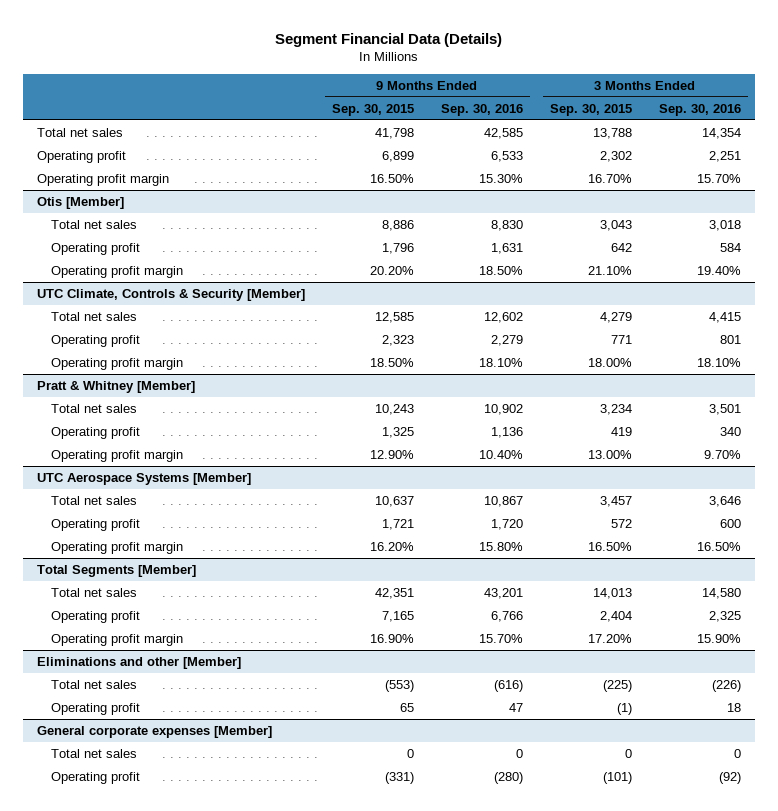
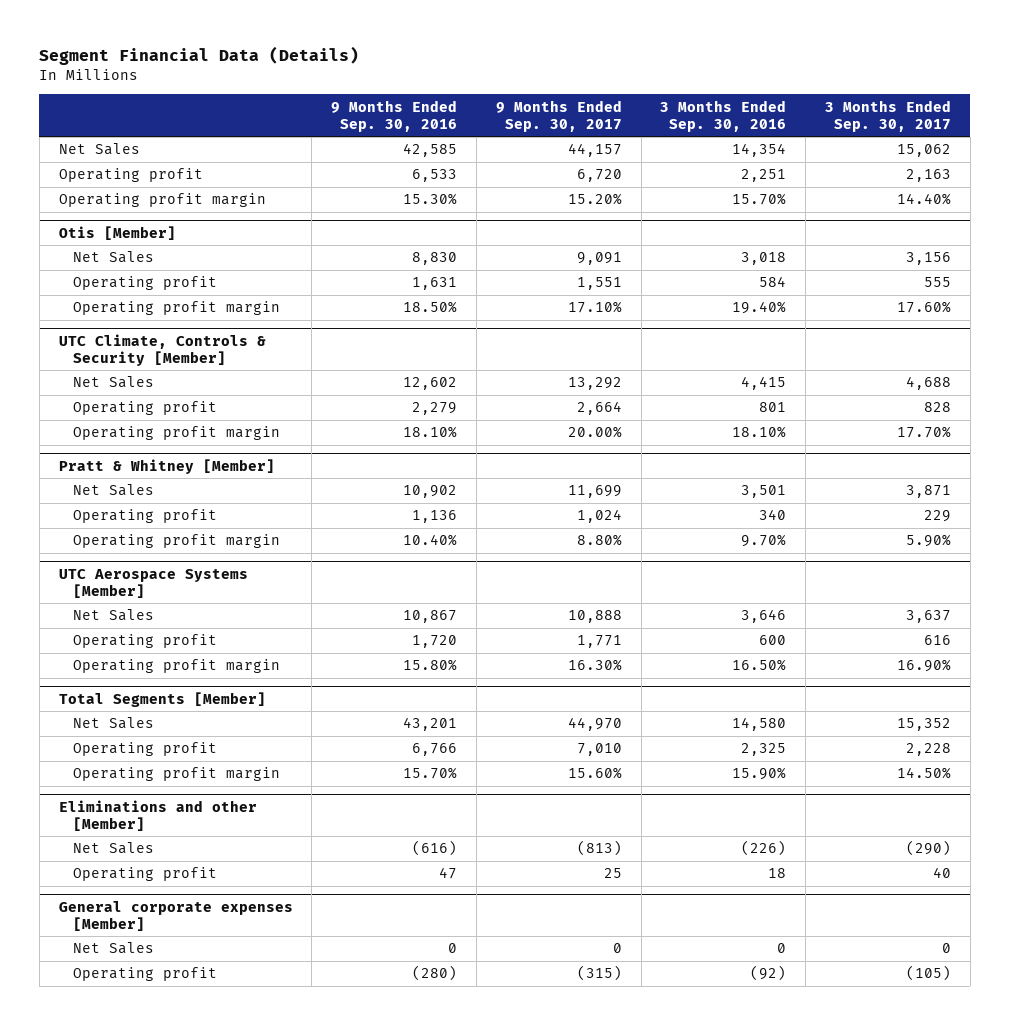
- | 9 Months Ended Sep. 30, 2015 | 9 Months Ended Sep. 30, 2016 | 3 Months Ended Sep. 30, 2015 | 3 Months Ended Sep. 30, 2016
+ | 9 Months Ended Sep. 30, 2016 | 9 Months Ended Sep. 30, 2017 | 3 Months Ended Sep. 30, 2016 | 3 Months Ended Sep. 30, 2017
- Total net sales | 41,798 | 42,585 | 13,788 | 14,354
+ Net Sales | 42,585 | 44,157 | 14,354 | 15,062
@ Otis [Member]
- Total net sales | 8,886 | 8,830 | 3,043 | 3,018
+ Net Sales | 8,830 | 9,091 | 3,018 | 3,156
@ UTC Climate, Controls & Security [Member]
- Total net sales | 12,585 | 12,602 | 4,279 | 4,415
+ Net Sales | 12,602 | 13,292 | 4,415 | 4,688
@ Pratt & Whitney [Member]
- Total net sales | 10,243 | 10,902 | 3,234 | 3,501
+ Net Sales | 10,902 | 11,699 | 3,501 | 3,871
@ UTC Aerospace Systems [Member]
- Total net sales | 10,637 | 10,867 | 3,457 | 3,646
+ Net Sales | 10,867 | 10,888 | 3,646 | 3,637
@ Total Segments [Member]
- Total net sales | 42,351 | 43,201 | 14,013 | 14,580
+ Net Sales | 43,201 | 44,970 | 14,580 | 15,352
@ Eliminations and other [Member]
- Total net sales | (553) | (616) | (225) | (226)
+ Net Sales | (616) | (813) | (226) | (290)
@ General corporate expenses [Member]
- Total net sales | 0 | 0 | 0 | 0
+ Net Sales | 0 | 0 | 0 | 0

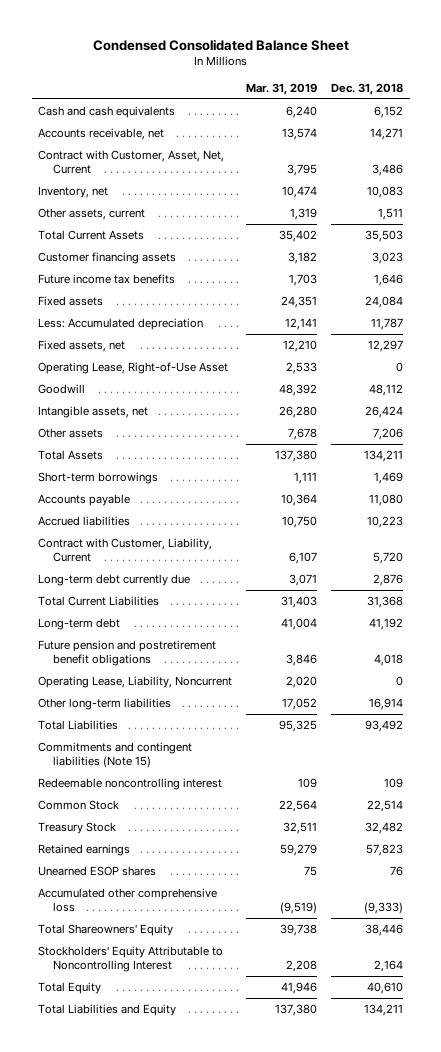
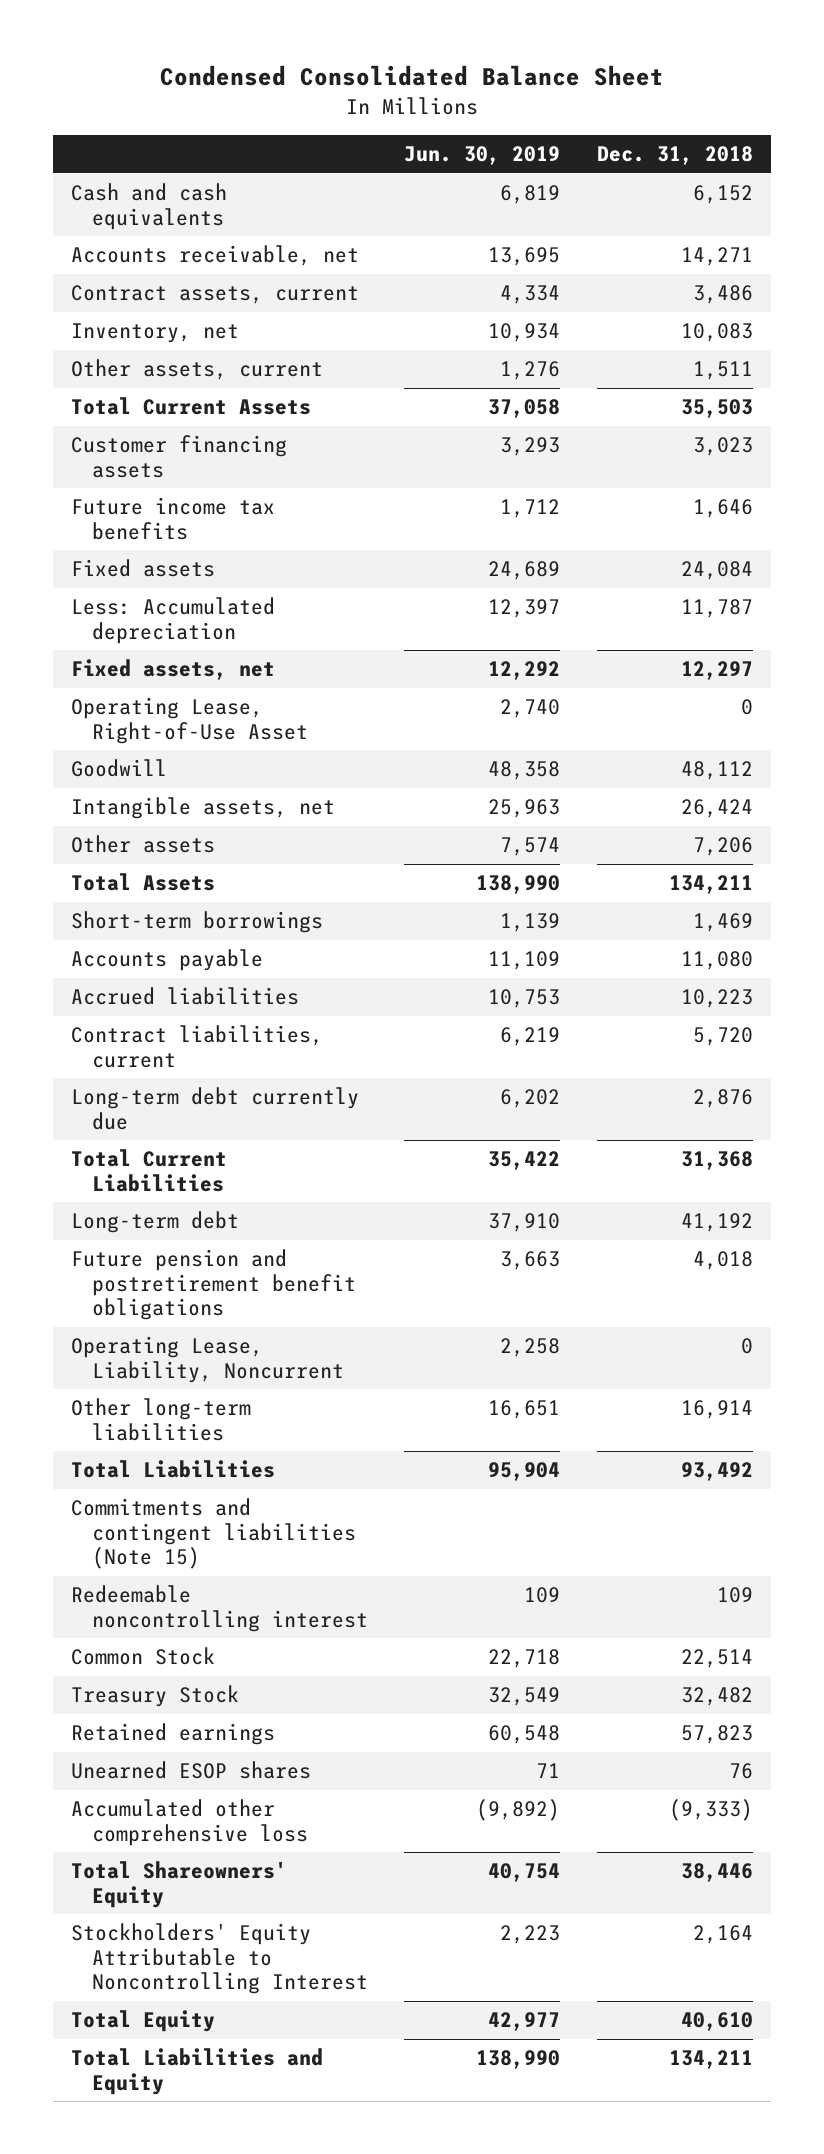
- | Mar. 31, 2019 | Dec. 31, 2018
+ | Jun. 30, 2019 | Dec. 31, 2018
- Contract with Customer, Asset, Net, Current | 3,795 | 3,486
+ Contract assets, current | 4,334 | 3,486
- Contract with Customer, Liability, Current | 6,107 | 5,720
+ Contract liabilities, current | 6,219 | 5,720

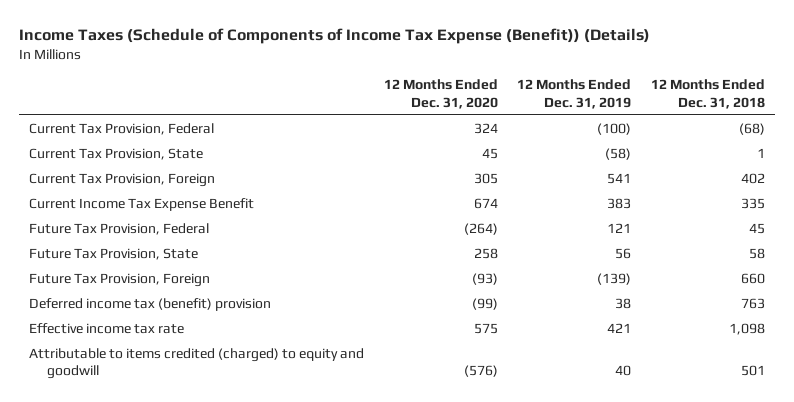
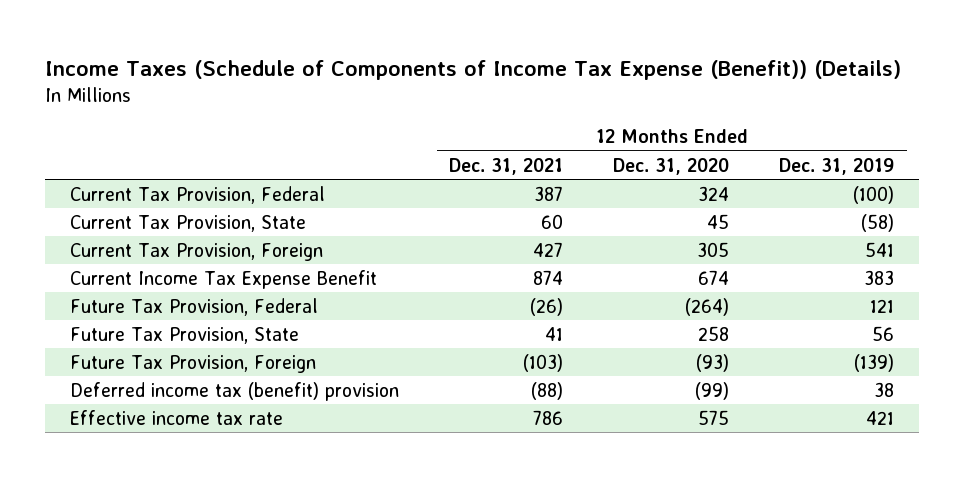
- | 12 Months Ended Dec. 31, 2020 | 12 Months Ended Dec. 31, 2019 | 12 Months Ended Dec. 31, 2018
+ | 12 Months Ended Dec. 31, 2021 | 12 Months Ended Dec. 31, 2020 | 12 Months Ended Dec. 31, 2019
- Attributable to items credited (charged) to equity and goodwill | (576) | 40 | 501

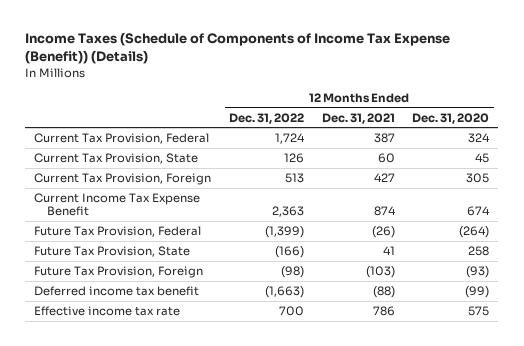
- | 12 Months Ended Dec. 31, 2021 | 12 Months Ended Dec. 31, 2020 | 12 Months Ended Dec. 31, 2019
+ | 12 Months Ended Dec. 31, 2022 | 12 Months Ended Dec. 31, 2021 | 12 Months Ended Dec. 31, 2020
- Deferred income tax (benefit) provision | (88) | (99) | 38
+ Deferred income tax benefit | (1,663) | (88) | (99)

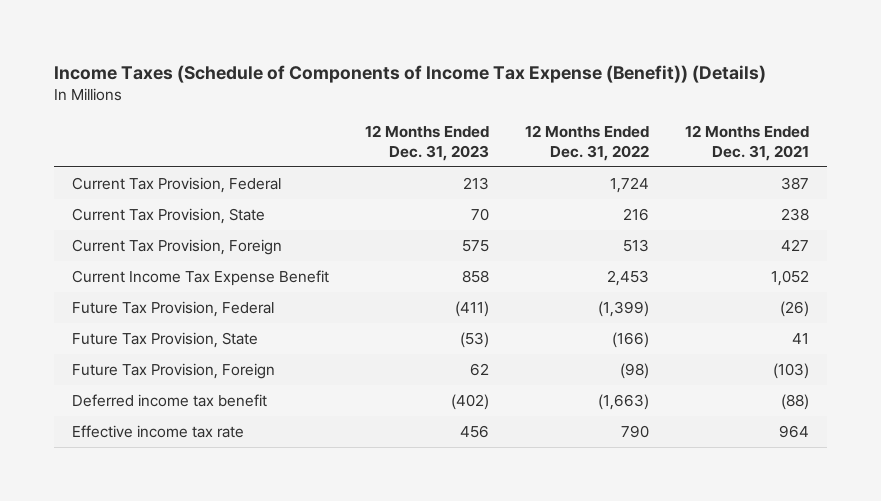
- | 12 Months Ended Dec. 31, 2022 | 12 Months Ended Dec. 31, 2021 | 12 Months Ended Dec. 31, 2020
+ | 12 Months Ended Dec. 31, 2023 | 12 Months Ended Dec. 31, 2022 | 12 Months Ended Dec. 31, 2021
- Current Tax Provision, State | 126 | 60 | 45
+ Current Tax Provision, State | 70 | 216 | 238
- Current Income Tax Expense Benefit | 2,363 | 874 | 674
+ Current Income Tax Expense Benefit | 858 | 2,453 | 1,052
- Effective income tax rate | 700 | 786 | 575
+ Effective income tax rate | 456 | 790 | 964

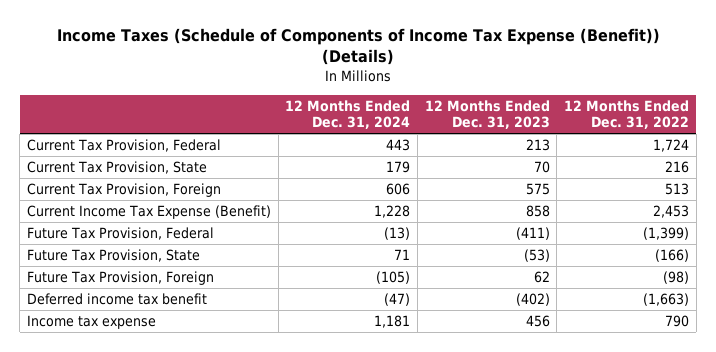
- | 12 Months Ended Dec. 31, 2023 | 12 Months Ended Dec. 31, 2022 | 12 Months Ended Dec. 31, 2021
+ | 12 Months Ended Dec. 31, 2024 | 12 Months Ended Dec. 31, 2023 | 12 Months Ended Dec. 31, 2022
- Current Income Tax Expense Benefit | 858 | 2,453 | 1,052
+ Current Income Tax Expense (Benefit) | 1,228 | 858 | 2,453
- Effective income tax rate | 456 | 790 | 964
+ Income tax expense | 1,181 | 456 | 790

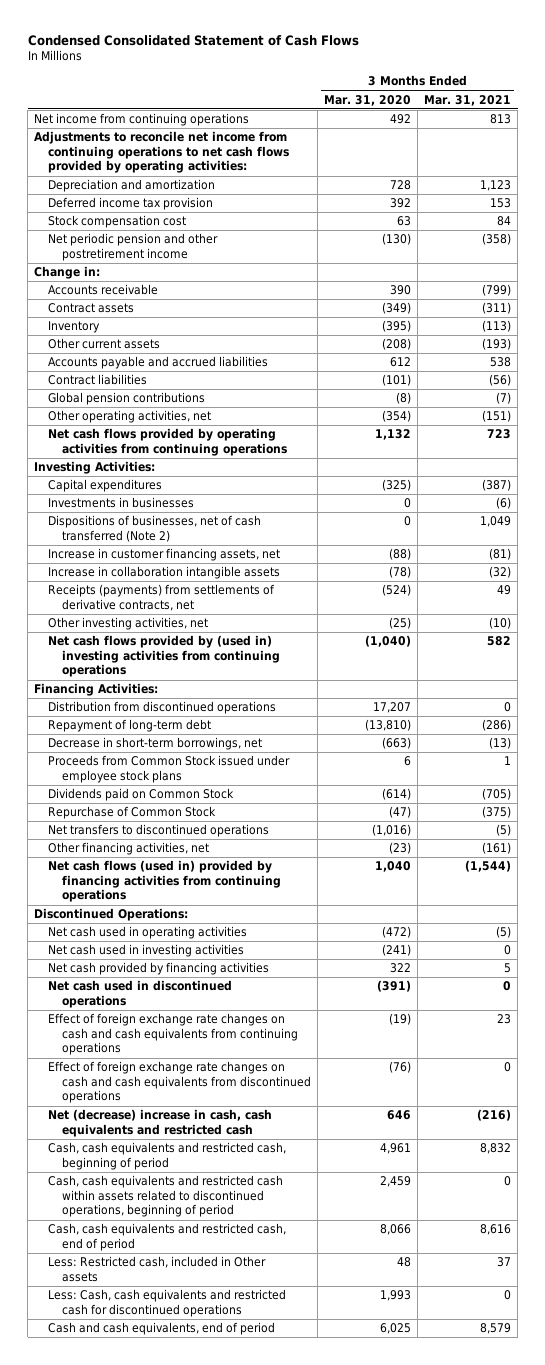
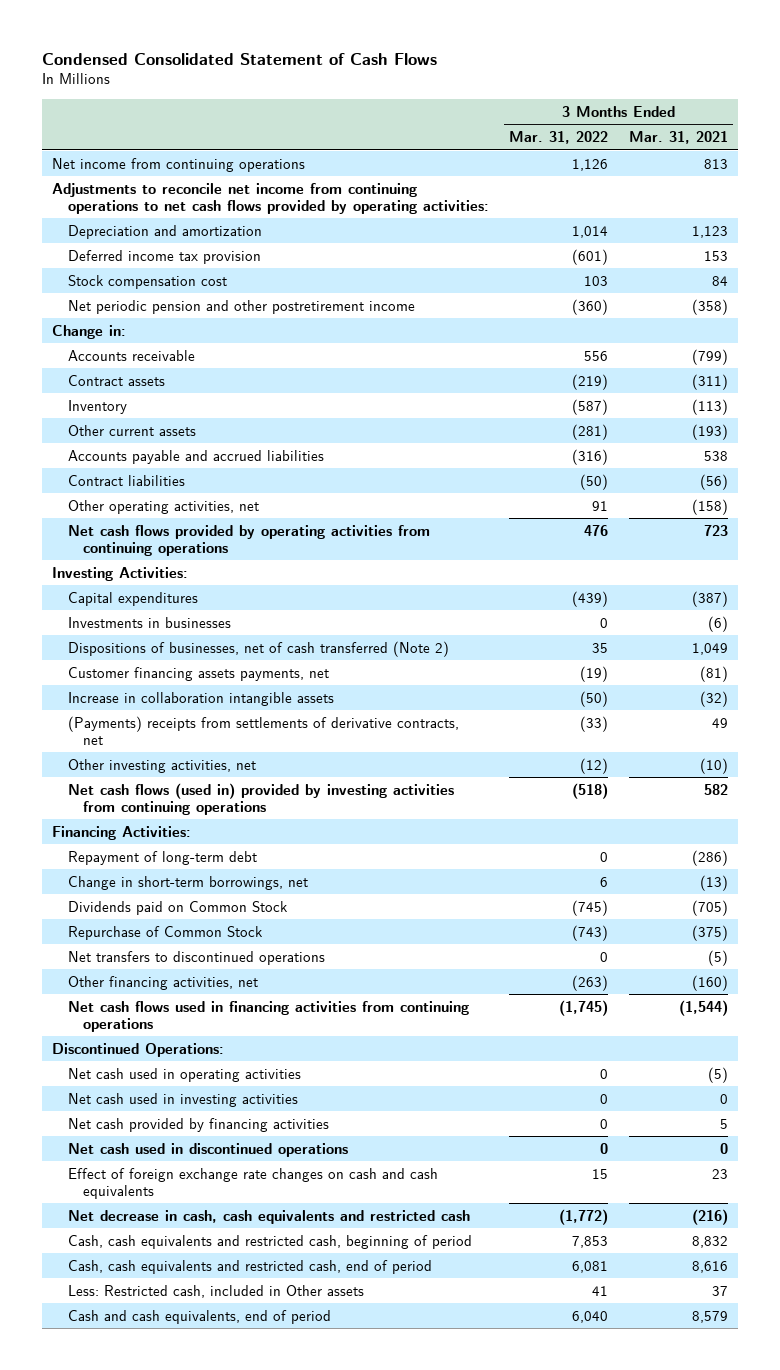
- | 3 Months Ended Mar. 31, 2020 | 3 Months Ended Mar. 31, 2021
+ | 3 Months Ended Mar. 31, 2022 | 3 Months Ended Mar. 31, 2021
- Global pension contributions | (8) | (7)
- Other operating activities, net | (354) | (151)
+ Other operating activities, net | 91 | (158)
- Increase in customer financing assets, net | (88) | (81)
+ Customer financing assets payments, net | (19) | (81)
- Receipts (payments) from settlements of derivative contracts, net | (524) | 49
+ (Payments) receipts from settlements of derivative contracts, net | (33) | 49
- Net cash flows provided by (used in) investing activities from continuing operations | (1,040) | 582
+ Net cash flows (used in) provided by investing activities from continuing operations | (518) | 582
- Distribution from discontinued operations | 17,207 | 0
- Decrease in short-term borrowings, net | (663) | (13)
- Proceeds from Common Stock issued under employee stock plans | 6 | 1
+ Change in short-term borrowings, net | 6 | (13)
- Other financing activities, net | (23) | (161)
- Net cash flows (used in) provided by financing activities from continuing operations | 1,040 | (1,544)
+ Other financing activities, net | (263) | (160)
+ Net cash flows used in financing activities from continuing operations | (1,745) | (1,544)
- Effect of foreign exchange rate changes on cash and cash equivalents from continuing operations | (19) | 23
- Effect of foreign exchange rate changes on cash and cash equivalents from discontinued operations | (76) | 0
- Net (decrease) increase in cash, cash equivalents and restricted cash | 646 | (216)
+ Effect of foreign exchange rate changes on cash and cash equivalents | 15 | 23
+ Net decrease in cash, cash equivalents and restricted cash | (1,772) | (216)
- Cash, cash equivalents and restricted cash within assets related to discontinued operations, beginning of period | 2,459 | 0
- Less: Cash, cash equivalents and restricted cash for discontinued operations | 1,993 | 0

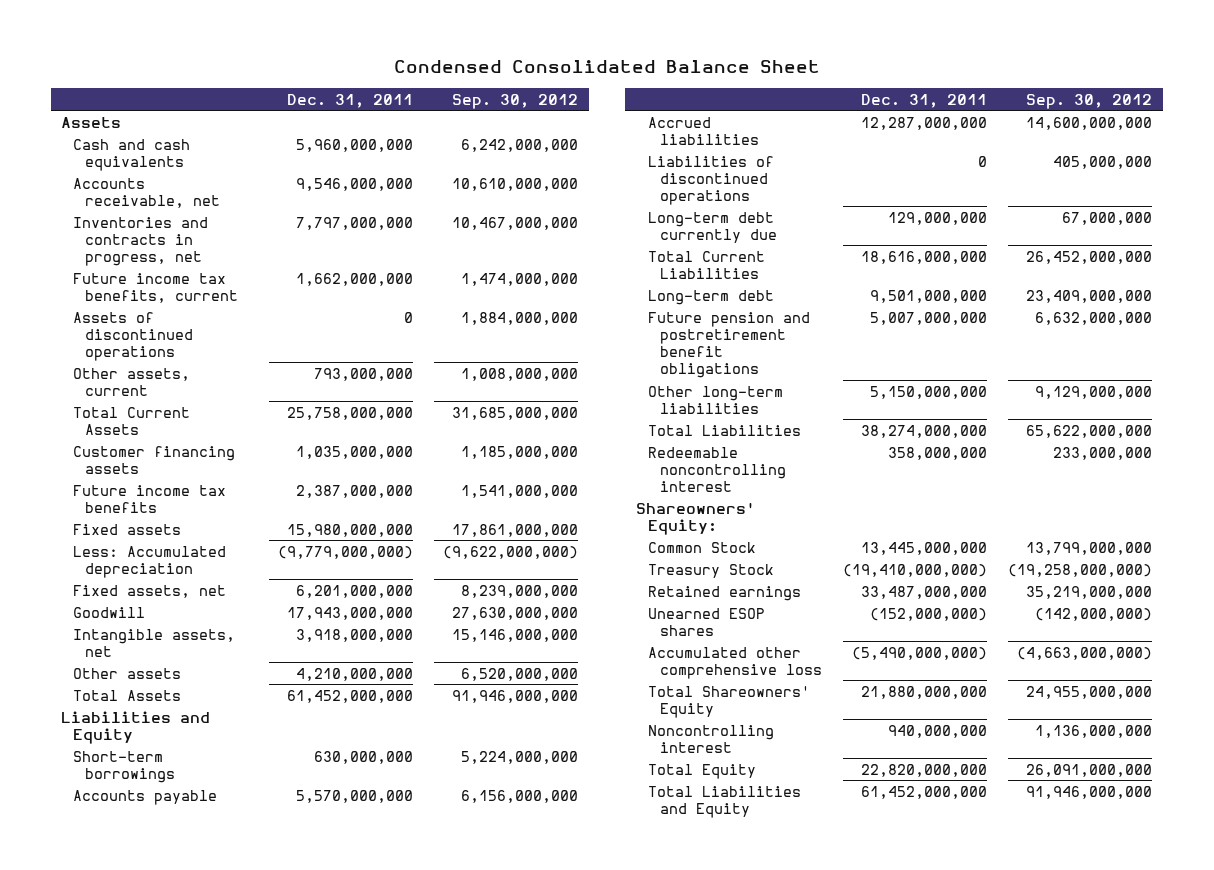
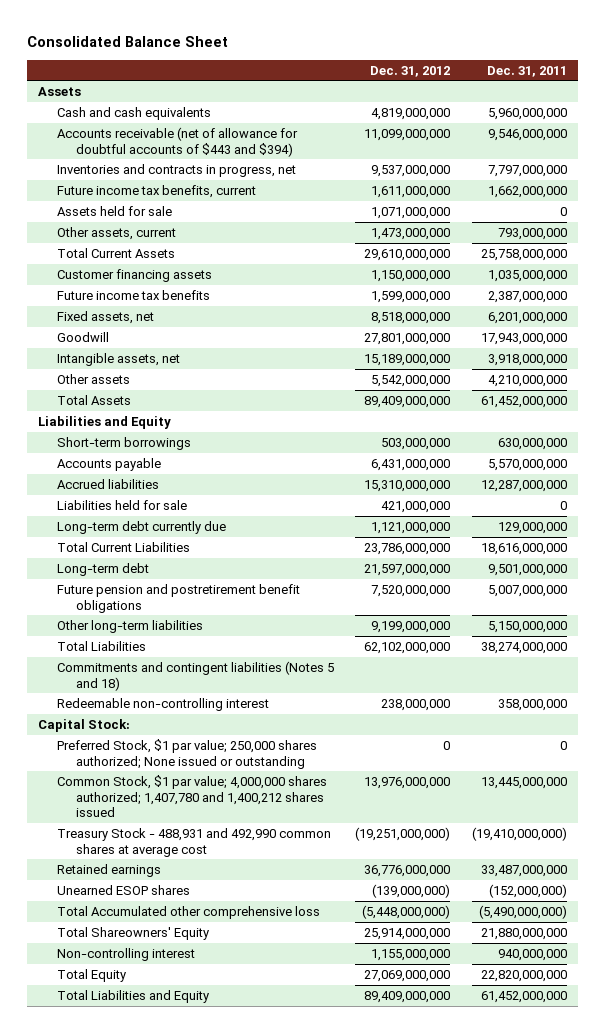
- Condensed Consolidated Balance Sheet
+ Consolidated Balance Sheet
- | Dec. 31, 2011 | Sep. 30, 2012
+ | Dec. 31, 2012 | Dec. 31, 2011
- Accounts receivable, net | 9,546,000,000 | 10,610,000,000
+ Accounts receivable (net of allowance for doubtful accounts of $443 and $394) | 11,099,000,000 | 9,546,000,000
- Assets of discontinued operations | 0 | 1,884,000,000
+ Assets held for sale | 1,071,000,000 | 0
- Fixed assets | 15,980,000,000 | 17,861,000,000
- Less: Accumulated depreciation | (9,779,000,000) | (9,622,000,000)
- Liabilities of discontinued operations | 0 | 405,000,000
+ Liabilities held for sale | 421,000,000 | 0
- Redeemable noncontrolling interest | 358,000,000 | 233,000,000
- Shareowners' Equity:
- Common Stock | 13,445,000,000 | 13,799,000,000
- Treasury Stock | (19,410,000,000) | (19,258,000,000)
+ Commitments and contingent liabilities (Notes 5 and 18)
+ Redeemable non-controlling interest | 238,000,000 | 358,000,000
+ Capital Stock:
+ Preferred Stock, $1 par value; 250,000 shares authorized; None issued or outstanding | 0 | 0
+ Common Stock, $1 par value; 4,000,000 shares authorized; 1,407,780 and 1,400,212 shares issued | 13,976,000,000 | 13,445,000,000
+ Treasury Stock - 488,931 and 492,990 common shares at average cost | (19,251,000,000) | (19,410,000,000)
- Accumulated other comprehensive loss | (5,490,000,000) | (4,663,000,000)
+ Total Accumulated other comprehensive loss | (5,448,000,000) | (5,490,000,000)
- Noncontrolling interest | 940,000,000 | 1,136,000,000
+ Non-controlling interest | 1,155,000,000 | 940,000,000

